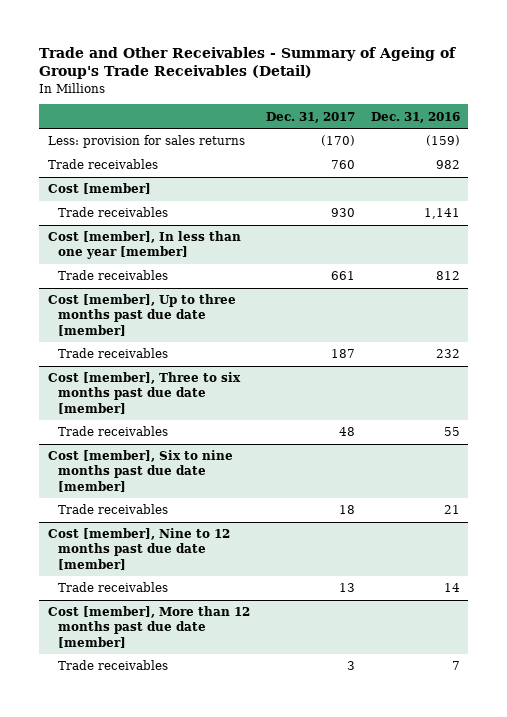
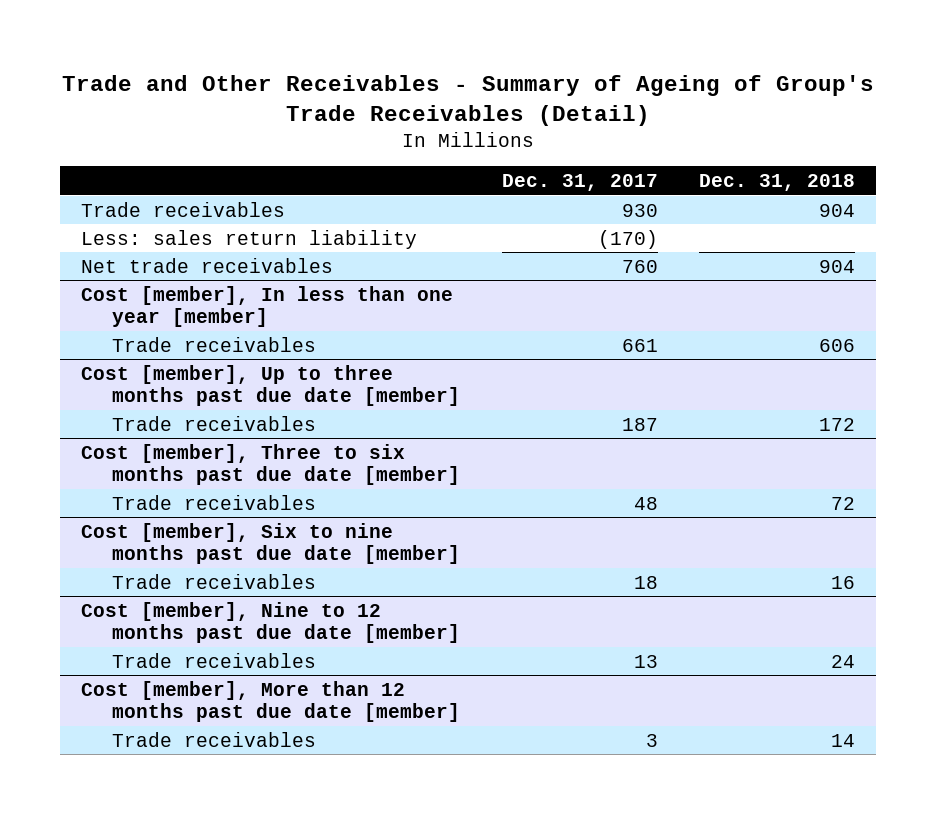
- | Dec. 31, 2017 | Dec. 31, 2016
+ | Dec. 31, 2017 | Dec. 31, 2018
- Less: provision for sales returns | (170) | (159)
- Trade receivables | 760 | 982
- Cost [member]
+ Less: sales return liability | (170) |
+ Net trade receivables | 760 | 904

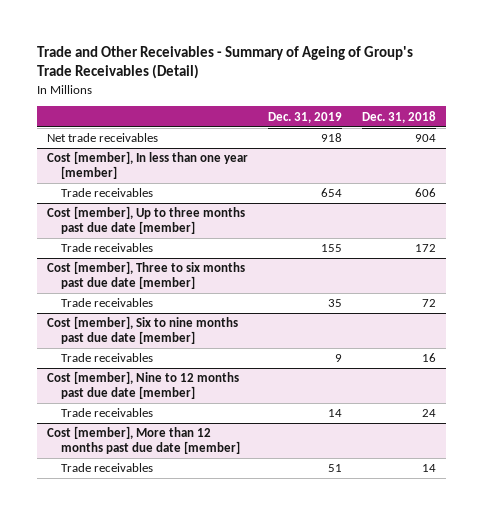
- | Dec. 31, 2017 | Dec. 31, 2018
+ | Dec. 31, 2019 | Dec. 31, 2018
- Trade receivables | 930 | 904
- Less: sales return liability | (170) |

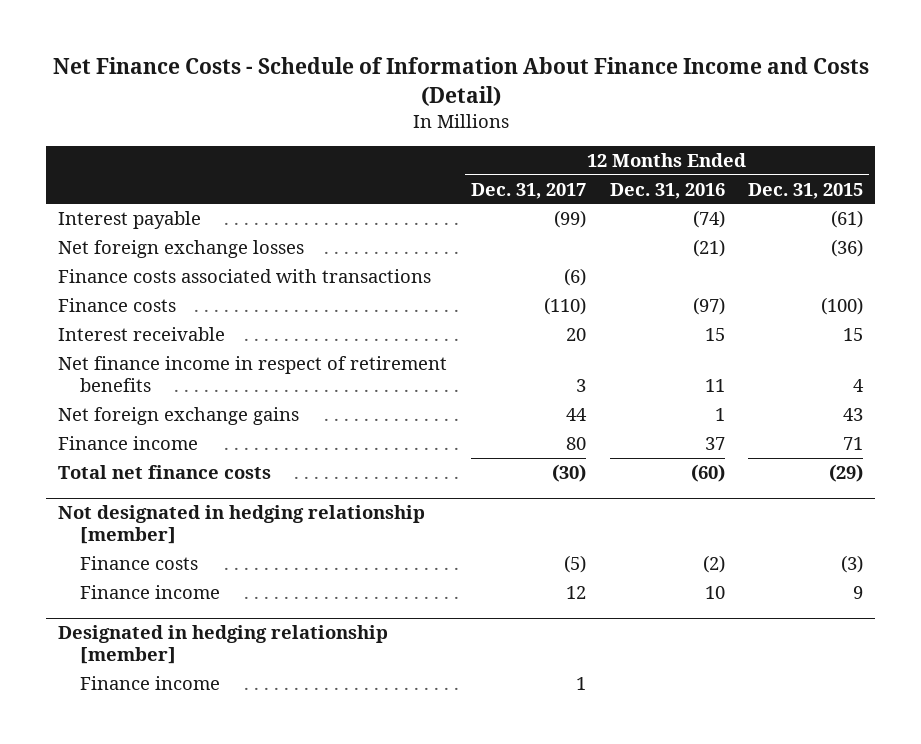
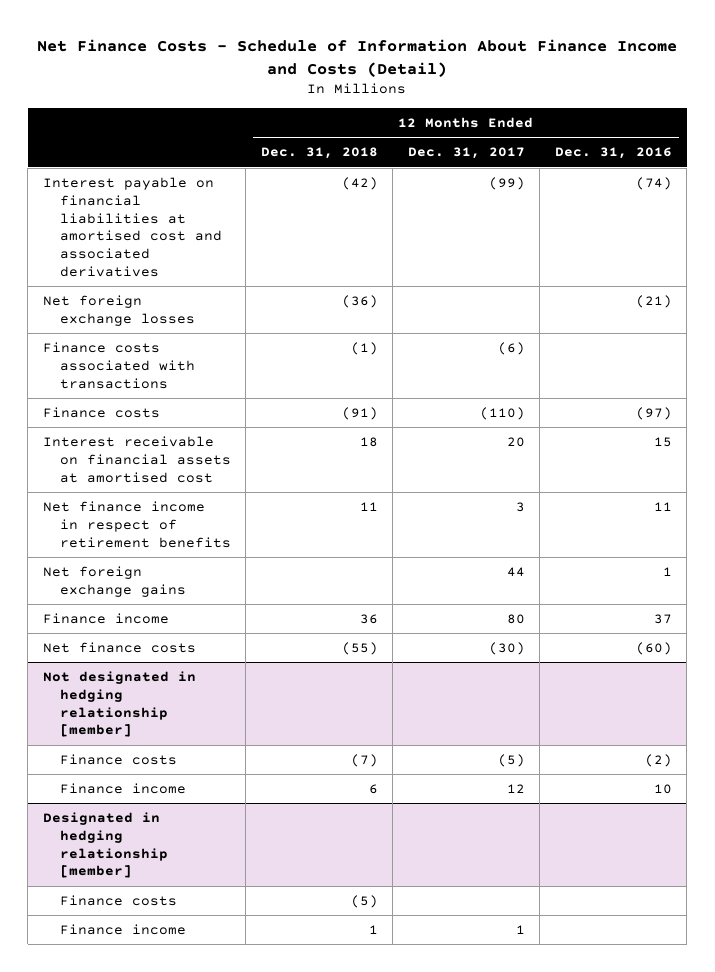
- | 12 Months Ended Dec. 31, 2017 | 12 Months Ended Dec. 31, 2016 | 12 Months Ended Dec. 31, 2015
+ | 12 Months Ended Dec. 31, 2018 | 12 Months Ended Dec. 31, 2017 | 12 Months Ended Dec. 31, 2016
- Interest payable | (99) | (74) | (61)
+ Interest payable on financial liabilities at amortised cost and associated derivatives | (42) | (99) | (74)
- Interest receivable | 20 | 15 | 15
+ Interest receivable on financial assets at amortised cost | 18 | 20 | 15
- Total net finance costs | (30) | (60) | (29)
+ Net finance costs | (55) | (30) | (60)
@ Designated in hedging relationship [member]
+ Finance costs | (5) | |

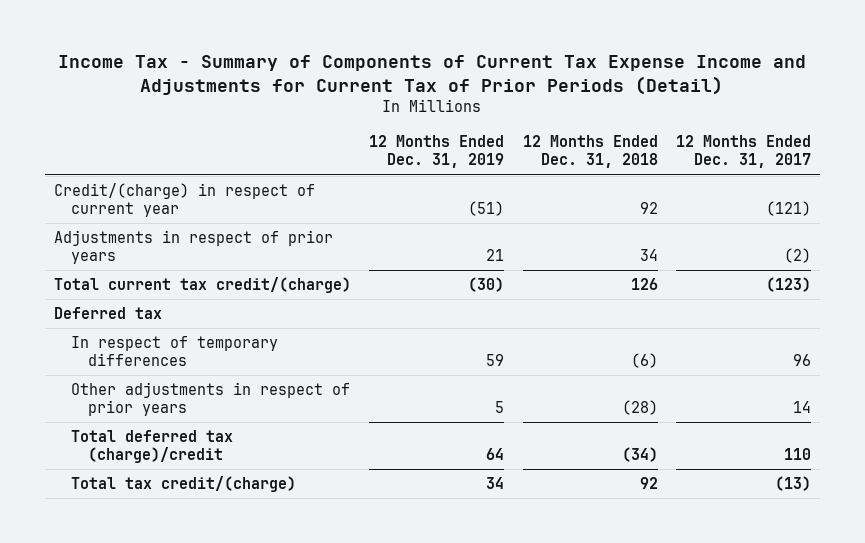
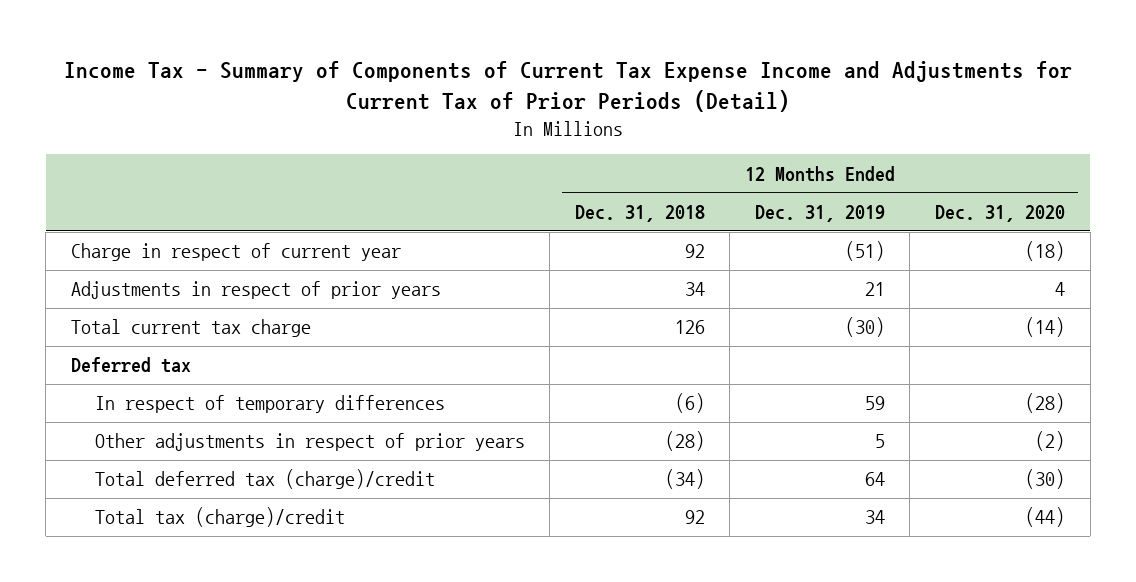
- | 12 Months Ended Dec. 31, 2019 | 12 Months Ended Dec. 31, 2018 | 12 Months Ended Dec. 31, 2017
+ | 12 Months Ended Dec. 31, 2018 | 12 Months Ended Dec. 31, 2019 | 12 Months Ended Dec. 31, 2020
- Credit/(charge) in respect of current year | (51) | 92 | (121)
+ Charge in respect of current year | 92 | (51) | (18)
- Total current tax credit/(charge) | (30) | 126 | (123)
+ Total current tax charge | 126 | (30) | (14)
- Total tax credit/(charge) | 34 | 92 | (13)
+ Total tax (charge)/credit | 92 | 34 | (44)

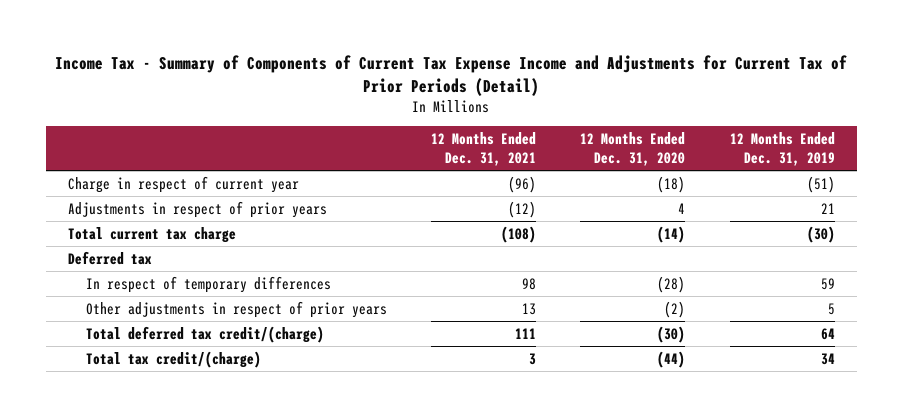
- | 12 Months Ended Dec. 31, 2018 | 12 Months Ended Dec. 31, 2019 | 12 Months Ended Dec. 31, 2020
+ | 12 Months Ended Dec. 31, 2021 | 12 Months Ended Dec. 31, 2020 | 12 Months Ended Dec. 31, 2019
- Total deferred tax (charge)/credit | (34) | 64 | (30)
- Total tax (charge)/credit | 92 | 34 | (44)
+ Total deferred tax credit/(charge) | 111 | (30) | 64
+ Total tax credit/(charge) | 3 | (44) | 34

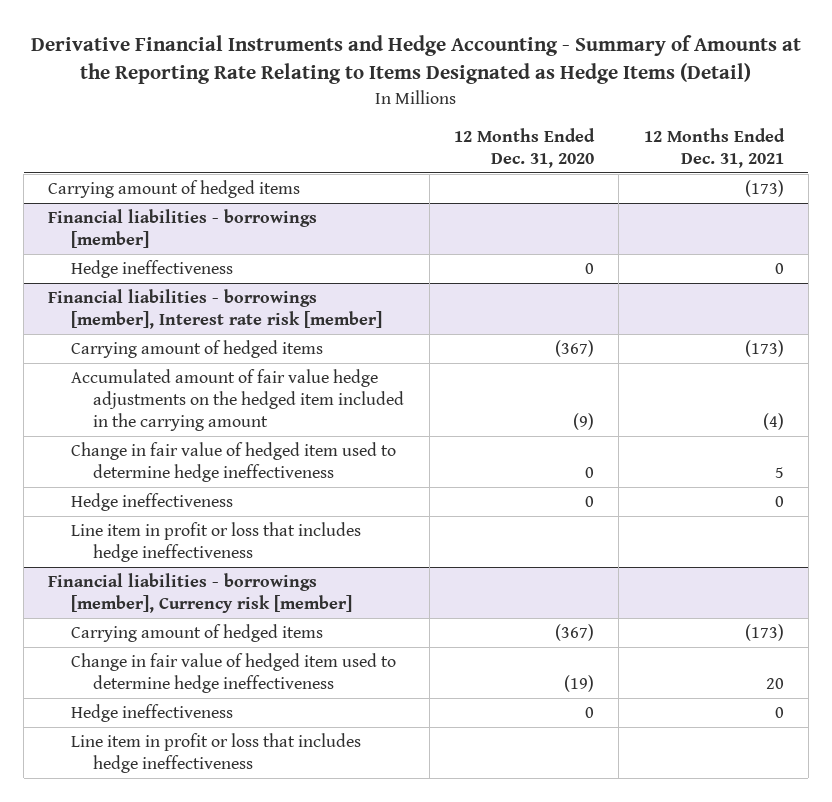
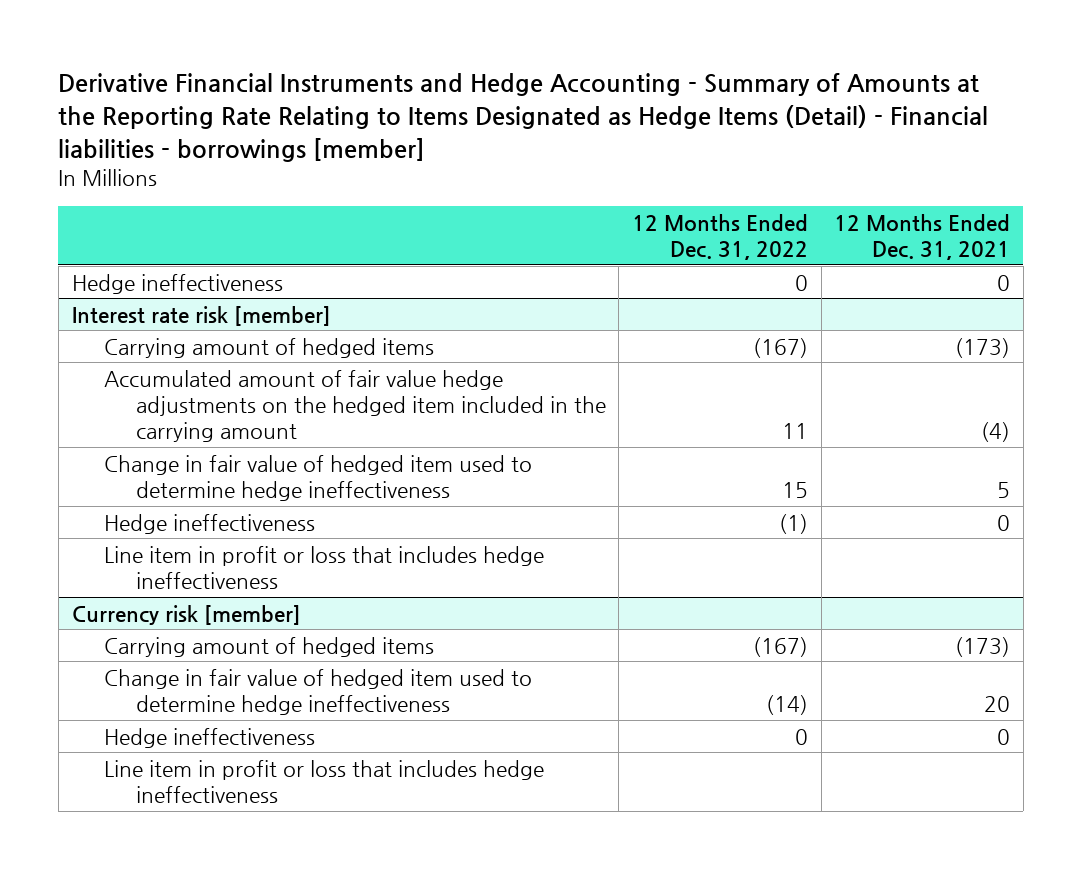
- Derivative Financial Instruments and Hedge Accounting - Summary of Amounts at the Reporting Rate Relating to Items Designated as Hedge Items (Detail)
+ Derivative Financial Instruments and Hedge Accounting - Summary of Amounts at the Reporting Rate Relating to Items Designated as Hedge Items (Detail) - Financial liabilities - borrowings [member]
- | 12 Months Ended Dec. 31, 2020 | 12 Months Ended Dec. 31, 2021
+ | 12 Months Ended Dec. 31, 2022 | 12 Months Ended Dec. 31, 2021
- Carrying amount of hedged items | | (173)
- Financial liabilities - borrowings [member]
- Financial liabilities - borrowings [member], Interest rate risk [member]
+ Interest rate risk [member]
- Financial liabilities - borrowings [member], Currency risk [member]
+ Currency risk [member]

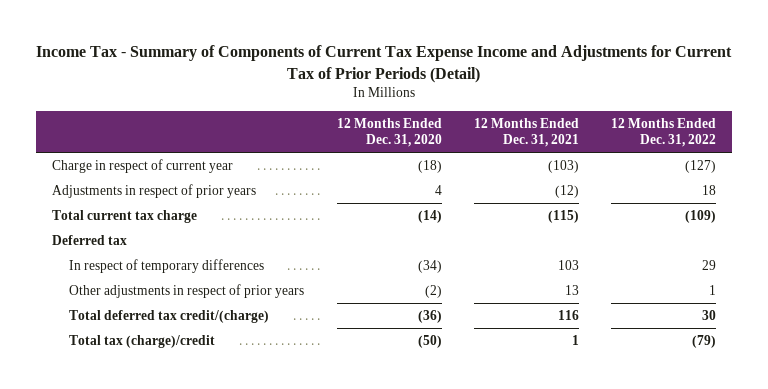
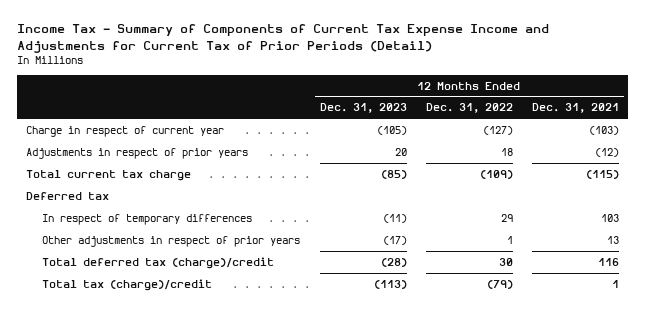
- | 12 Months Ended Dec. 31, 2020 | 12 Months Ended Dec. 31, 2021 | 12 Months Ended Dec. 31, 2022
+ | 12 Months Ended Dec. 31, 2023 | 12 Months Ended Dec. 31, 2022 | 12 Months Ended Dec. 31, 2021
- Total deferred tax credit/(charge) | (36) | 116 | 30
+ Total deferred tax (charge)/credit | (28) | 30 | 116

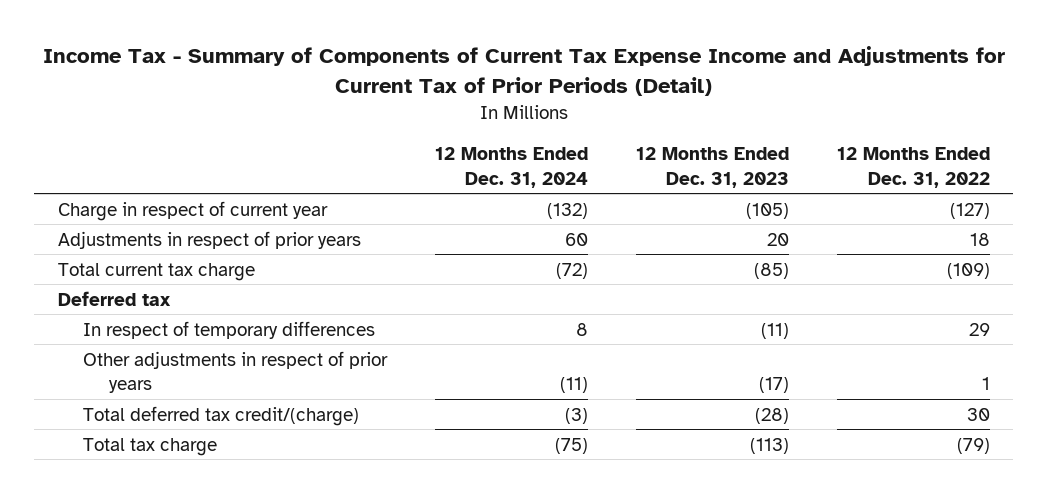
- | 12 Months Ended Dec. 31, 2023 | 12 Months Ended Dec. 31, 2022 | 12 Months Ended Dec. 31, 2021
+ | 12 Months Ended Dec. 31, 2024 | 12 Months Ended Dec. 31, 2023 | 12 Months Ended Dec. 31, 2022
- Total deferred tax (charge)/credit | (28) | 30 | 116
- Total tax (charge)/credit | (113) | (79) | 1
+ Total deferred tax credit/(charge) | (3) | (28) | 30
+ Total tax charge | (75) | (113) | (79)

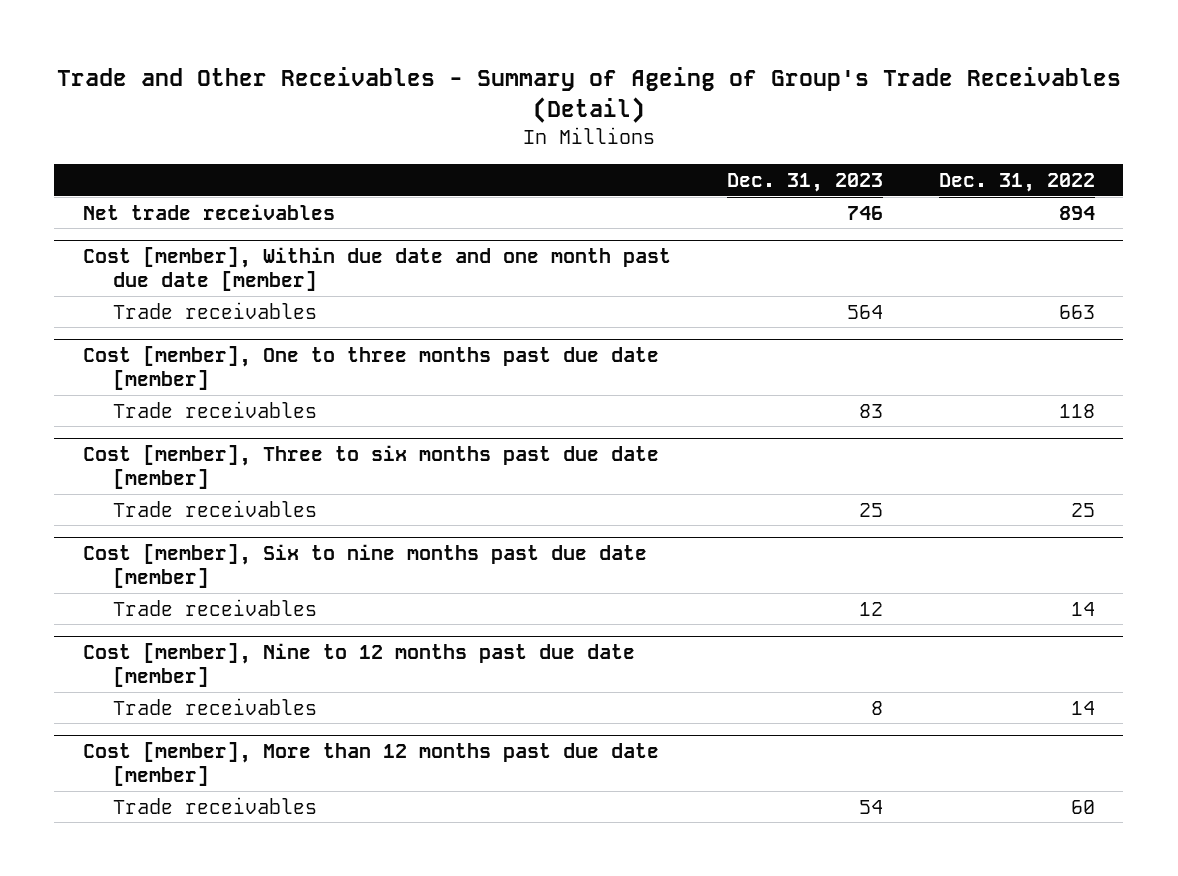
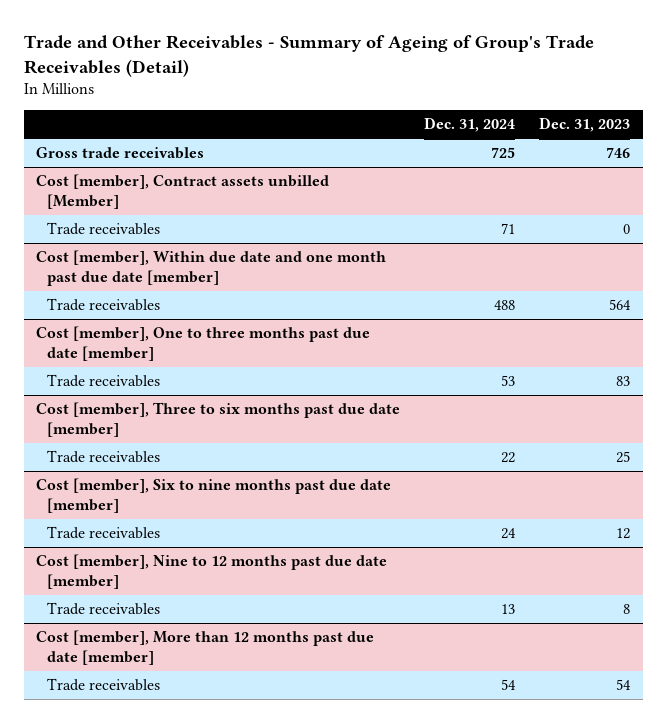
- | Dec. 31, 2023 | Dec. 31, 2022
+ | Dec. 31, 2024 | Dec. 31, 2023
- Net trade receivables | 746 | 894
+ Gross trade receivables | 725 | 746
+ Cost [member], Contract assets unbilled [Member]
+ Trade receivables | 71 | 0

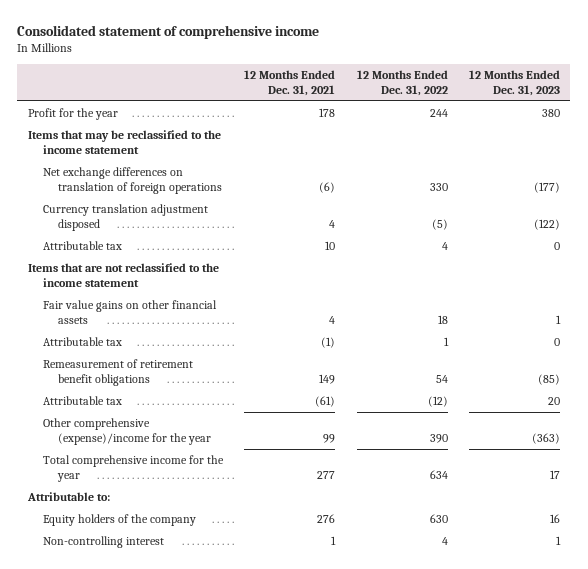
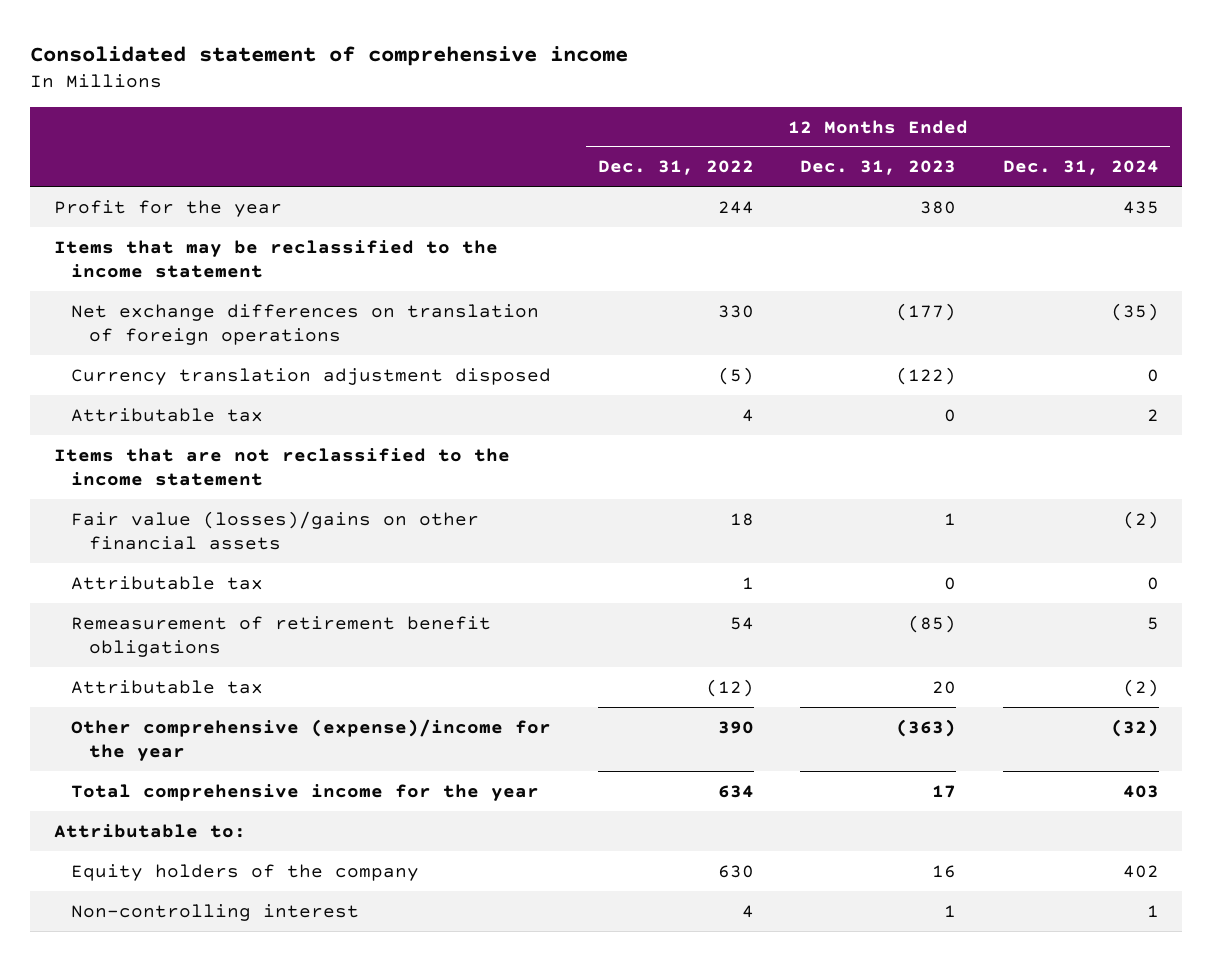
- | 12 Months Ended Dec. 31, 2021 | 12 Months Ended Dec. 31, 2022 | 12 Months Ended Dec. 31, 2023
+ | 12 Months Ended Dec. 31, 2022 | 12 Months Ended Dec. 31, 2023 | 12 Months Ended Dec. 31, 2024
- Fair value gains on other financial assets | 4 | 18 | 1
+ Fair value (losses)/gains on other financial assets | 18 | 1 | (2)

